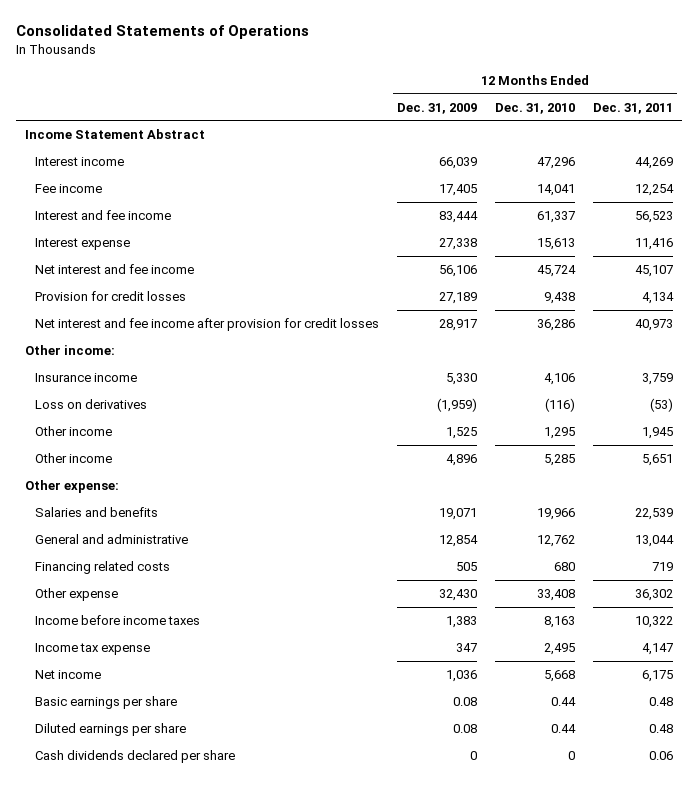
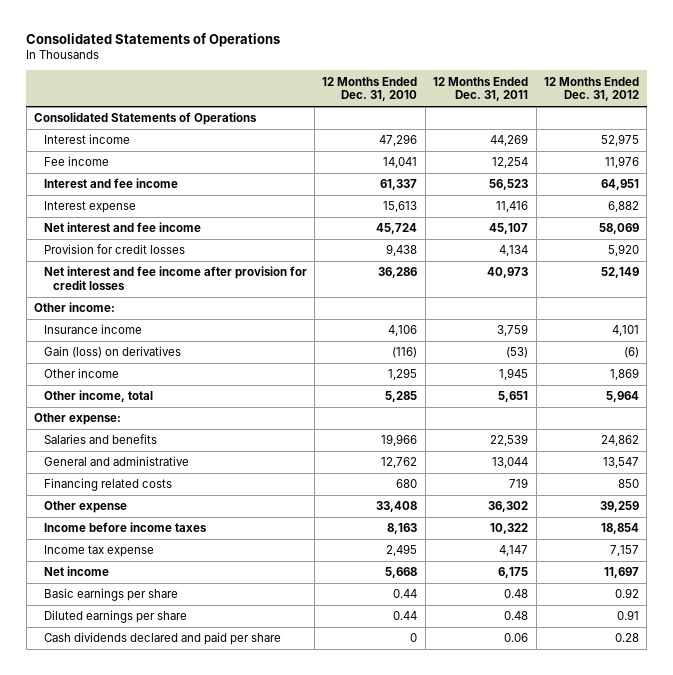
- | 12 Months Ended Dec. 31, 2009 | 12 Months Ended Dec. 31, 2010 | 12 Months Ended Dec. 31, 2011
+ | 12 Months Ended Dec. 31, 2010 | 12 Months Ended Dec. 31, 2011 | 12 Months Ended Dec. 31, 2012
- Income Statement Abstract
+ Consolidated Statements of Operations
- Loss on derivatives | (1,959) | (116) | (53)
+ Gain (loss) on derivatives | (116) | (53) | (6)
- Other income | 4,896 | 5,285 | 5,651
+ Other income, total | 5,285 | 5,651 | 5,964
- Cash dividends declared per share | 0 | 0 | 0.06
+ Cash dividends declared and paid per share | 0 | 0.06 | 0.28

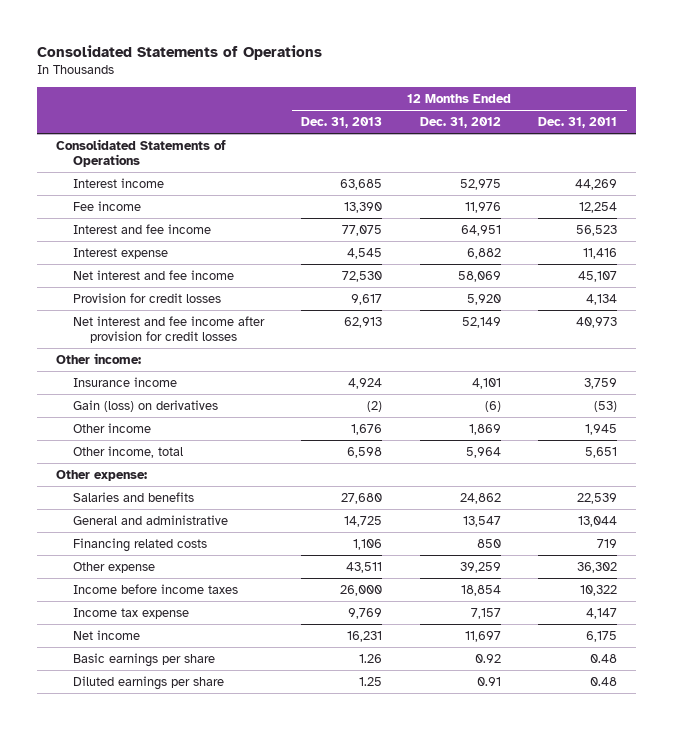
- | 12 Months Ended Dec. 31, 2010 | 12 Months Ended Dec. 31, 2011 | 12 Months Ended Dec. 31, 2012
+ | 12 Months Ended Dec. 31, 2013 | 12 Months Ended Dec. 31, 2012 | 12 Months Ended Dec. 31, 2011
- Cash dividends declared and paid per share | 0 | 0.06 | 0.28

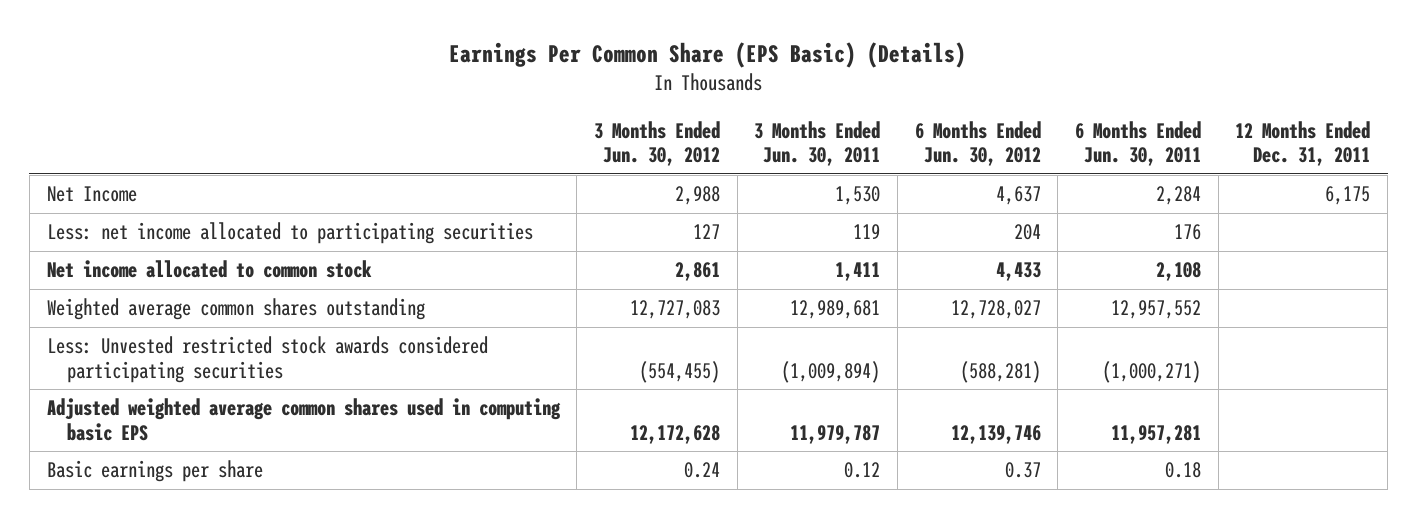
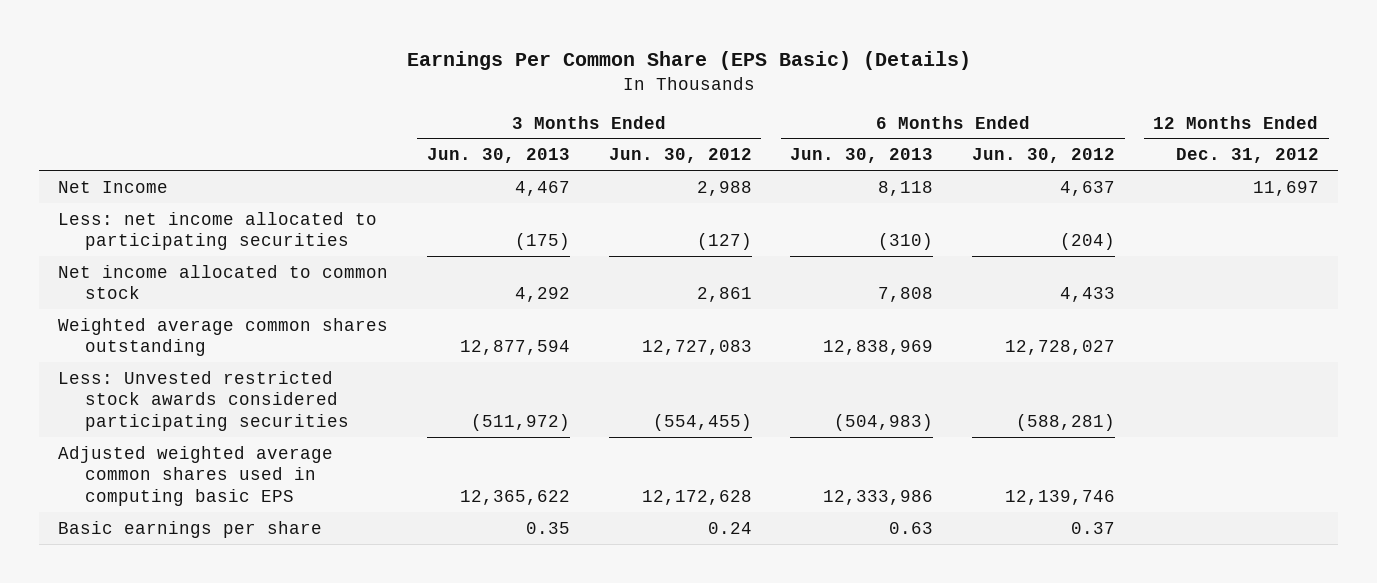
- | 3 Months Ended Jun. 30, 2012 | 3 Months Ended Jun. 30, 2011 | 6 Months Ended Jun. 30, 2012 | 6 Months Ended Jun. 30, 2011 | 12 Months Ended Dec. 31, 2011
+ | 3 Months Ended Jun. 30, 2013 | 3 Months Ended Jun. 30, 2012 | 6 Months Ended Jun. 30, 2013 | 6 Months Ended Jun. 30, 2012 | 12 Months Ended Dec. 31, 2012
- Less: net income allocated to participating securities | 127 | 119 | 204 | 176 |
+ Less: net income allocated to participating securities | (175) | (127) | (310) | (204) |

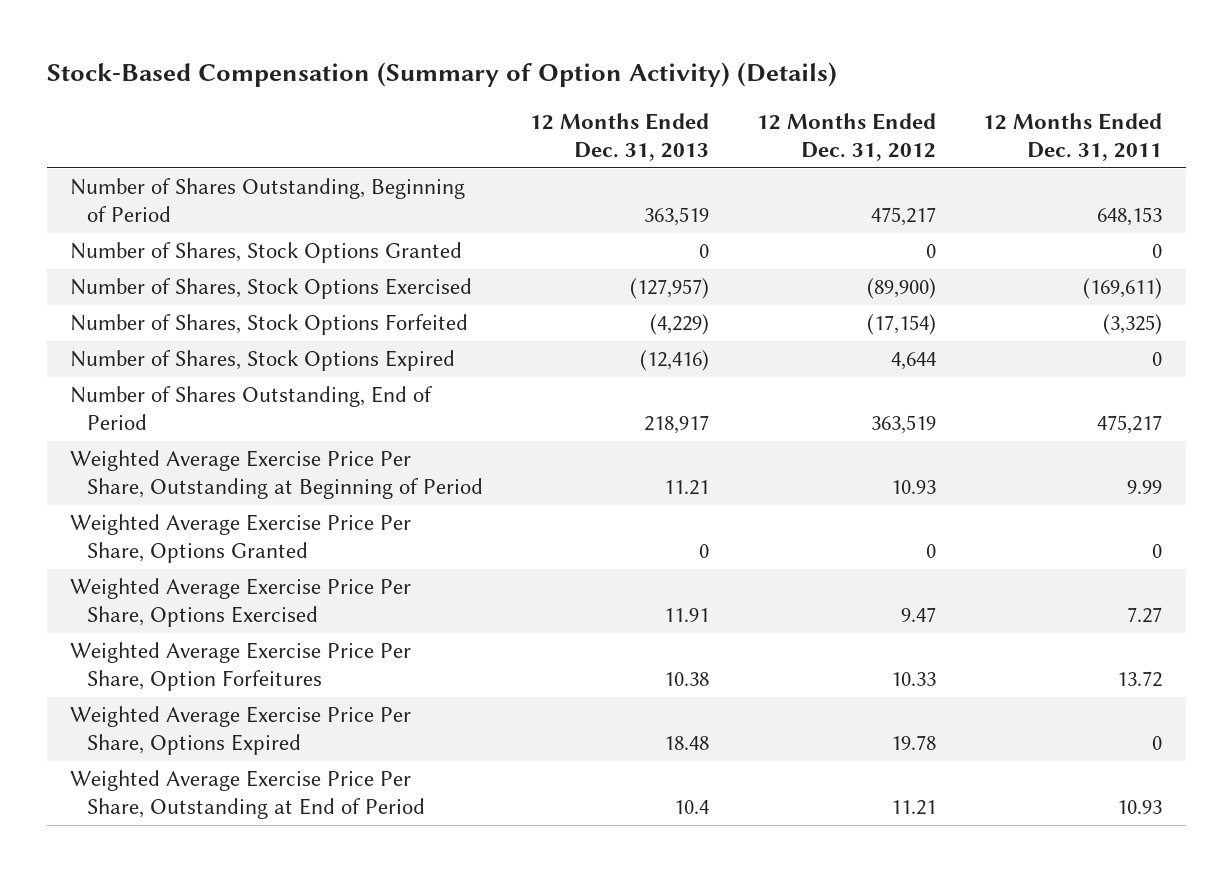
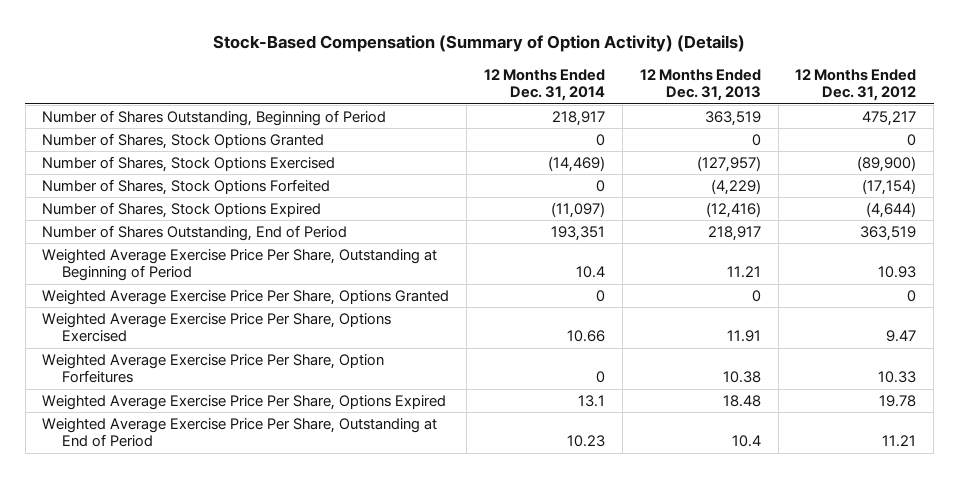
- | 12 Months Ended Dec. 31, 2013 | 12 Months Ended Dec. 31, 2012 | 12 Months Ended Dec. 31, 2011
+ | 12 Months Ended Dec. 31, 2014 | 12 Months Ended Dec. 31, 2013 | 12 Months Ended Dec. 31, 2012
- Number of Shares, Stock Options Expired | (12,416) | 4,644 | 0
+ Number of Shares, Stock Options Expired | (11,097) | (12,416) | (4,644)

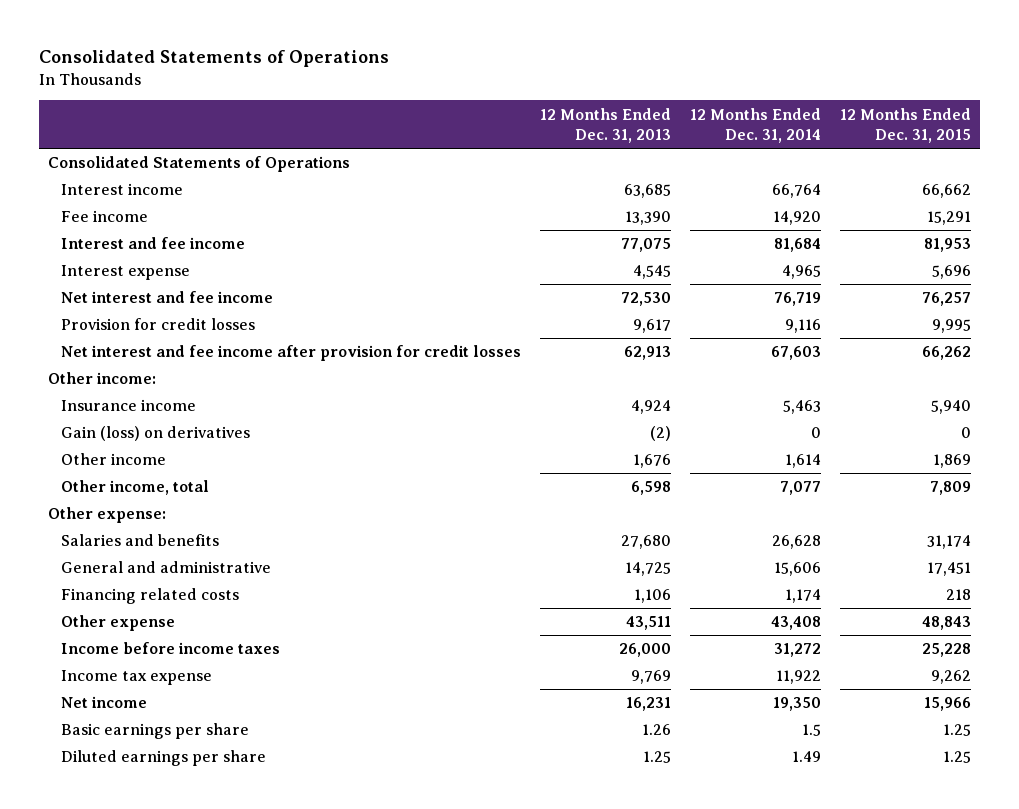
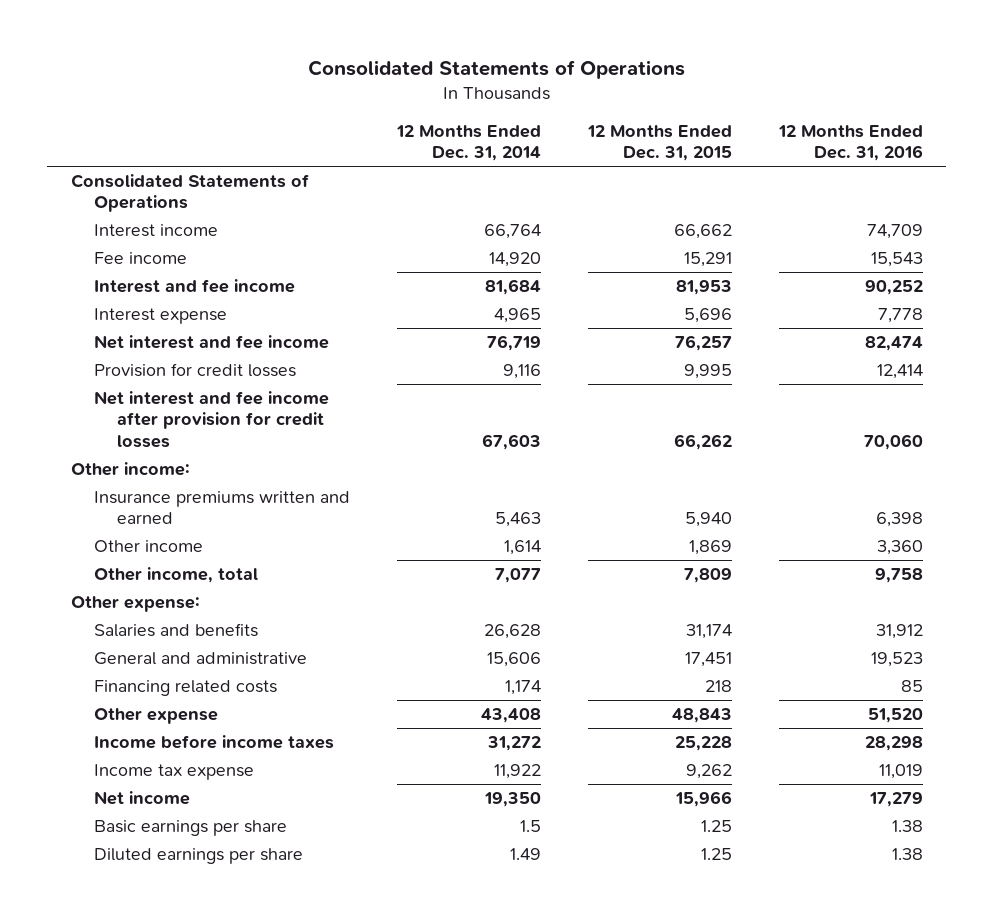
- | 12 Months Ended Dec. 31, 2013 | 12 Months Ended Dec. 31, 2014 | 12 Months Ended Dec. 31, 2015
+ | 12 Months Ended Dec. 31, 2014 | 12 Months Ended Dec. 31, 2015 | 12 Months Ended Dec. 31, 2016
- Insurance income | 4,924 | 5,463 | 5,940
- Gain (loss) on derivatives | (2) | 0 | 0
+ Insurance premiums written and earned | 5,463 | 5,940 | 6,398

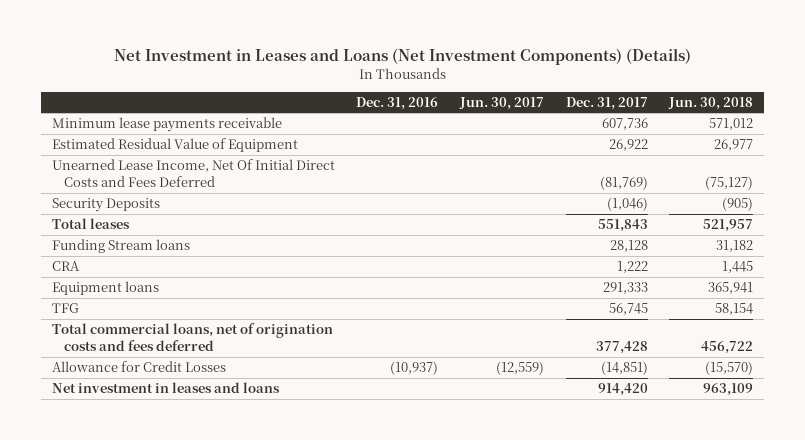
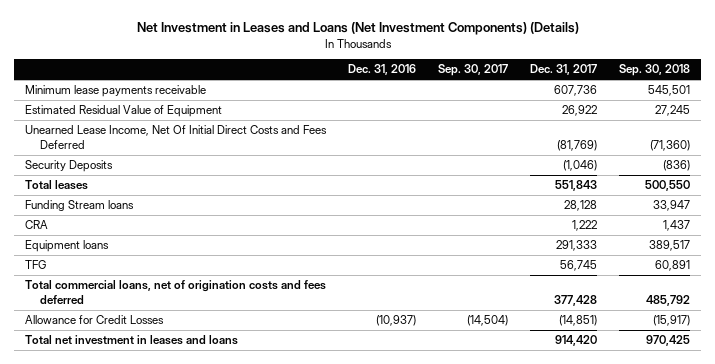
- | Dec. 31, 2016 | Jun. 30, 2017 | Dec. 31, 2017 | Jun. 30, 2018
+ | Dec. 31, 2016 | Sep. 30, 2017 | Dec. 31, 2017 | Sep. 30, 2018
- Net investment in leases and loans | | | 914,420 | 963,109
+ Total net investment in leases and loans | | | 914,420 | 970,425

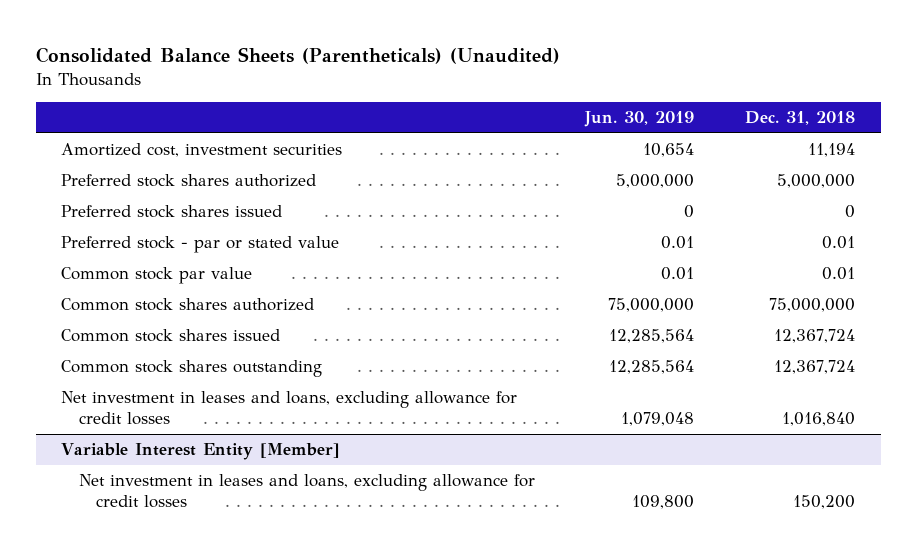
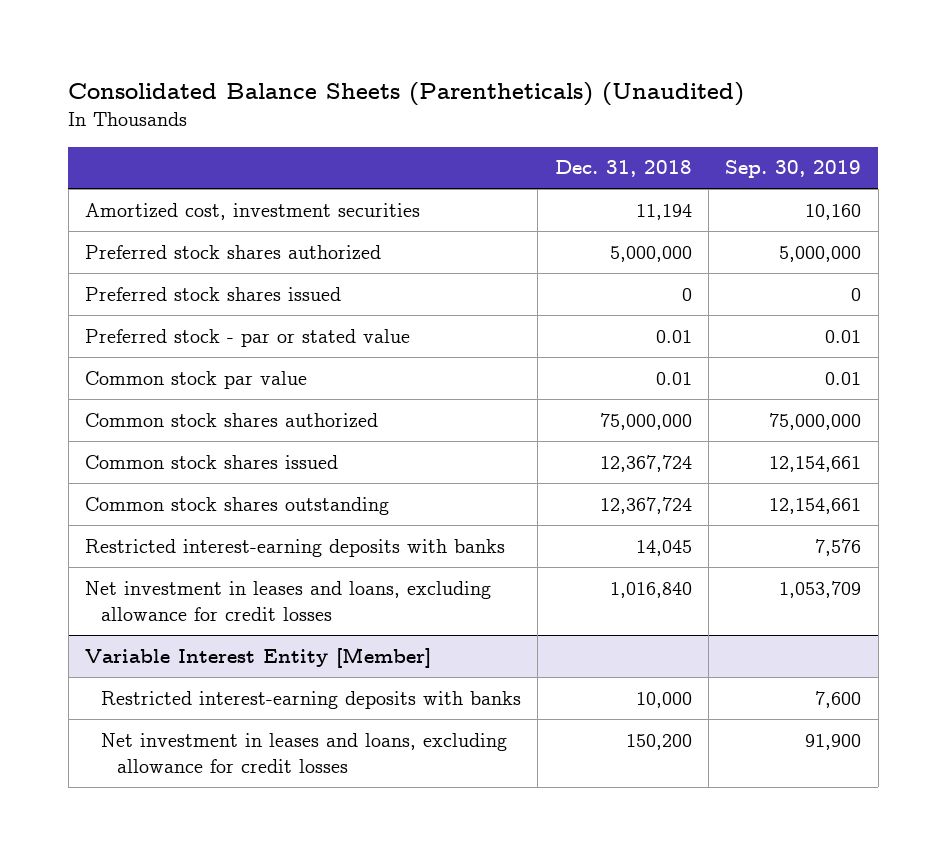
- | Jun. 30, 2019 | Dec. 31, 2018
+ | Dec. 31, 2018 | Sep. 30, 2019
+ Restricted interest-earning deposits with banks | 14,045 | 7,576
@ Variable Interest Entity [Member]
+ Restricted interest-earning deposits with banks | 10,000 | 7,600

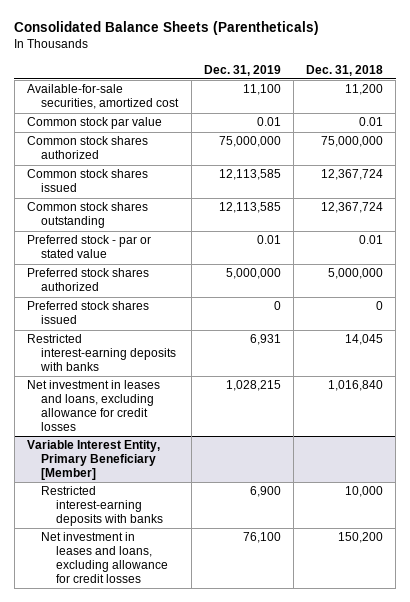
- Consolidated Balance Sheets (Parentheticals) (Unaudited)
+ Consolidated Balance Sheets (Parentheticals)
- | Dec. 31, 2018 | Sep. 30, 2019
+ | Dec. 31, 2019 | Dec. 31, 2018
- Amortized cost, investment securities | 11,194 | 10,160
+ Available-for-sale securities, amortized cost | 11,100 | 11,200
moved down: Preferred stock - par or stated value | 0.01 | 0.01
moved down: Preferred stock shares authorized | 5,000,000 | 5,000,000
moved down: Preferred stock shares issued | 0 | 0
- Variable Interest Entity [Member]
+ Variable Interest Entity, Primary Beneficiary [Member]

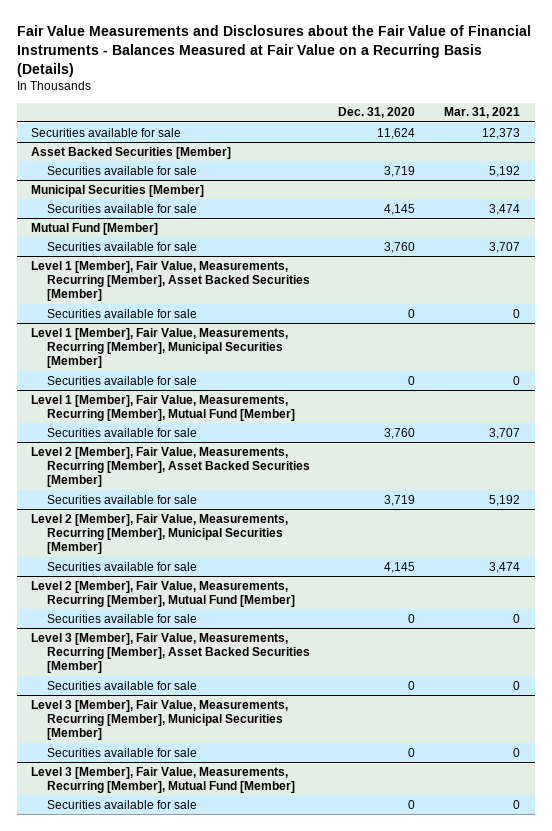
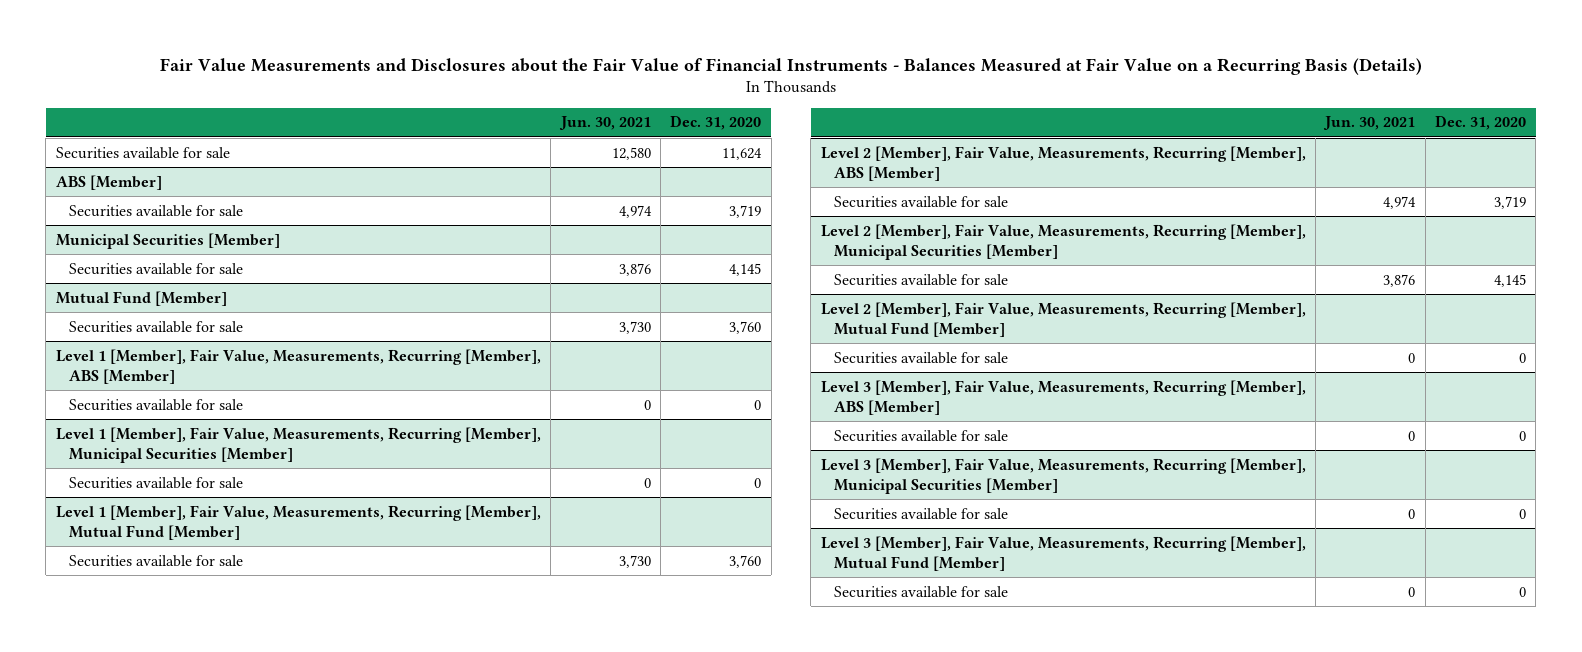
- | Dec. 31, 2020 | Mar. 31, 2021
+ | Jun. 30, 2021 | Dec. 31, 2020
- Asset Backed Securities [Member]
+ ABS [Member]
- Level 1 [Member], Fair Value, Measurements, Recurring [Member], Asset Backed Securities [Member]
+ Level 1 [Member], Fair Value, Measurements, Recurring [Member], ABS [Member]
- Level 2 [Member], Fair Value, Measurements, Recurring [Member], Asset Backed Securities [Member]
+ Level 2 [Member], Fair Value, Measurements, Recurring [Member], ABS [Member]
- Level 3 [Member], Fair Value, Measurements, Recurring [Member], Asset Backed Securities [Member]
+ Level 3 [Member], Fair Value, Measurements, Recurring [Member], ABS [Member]

